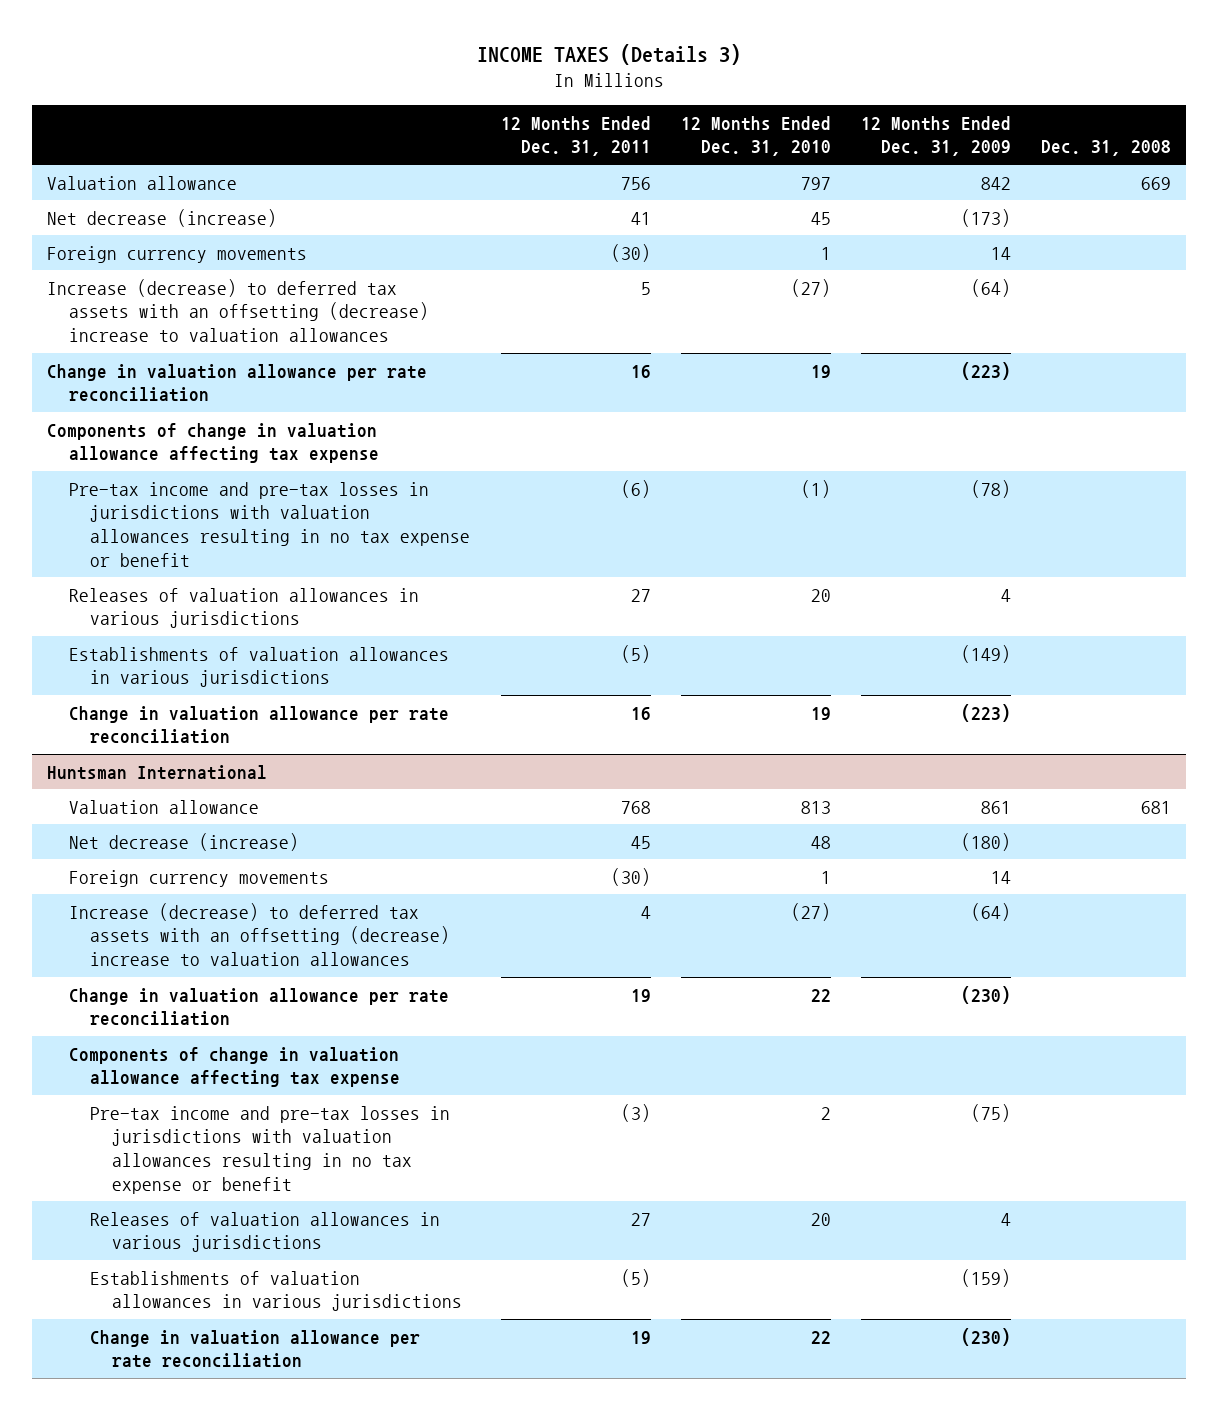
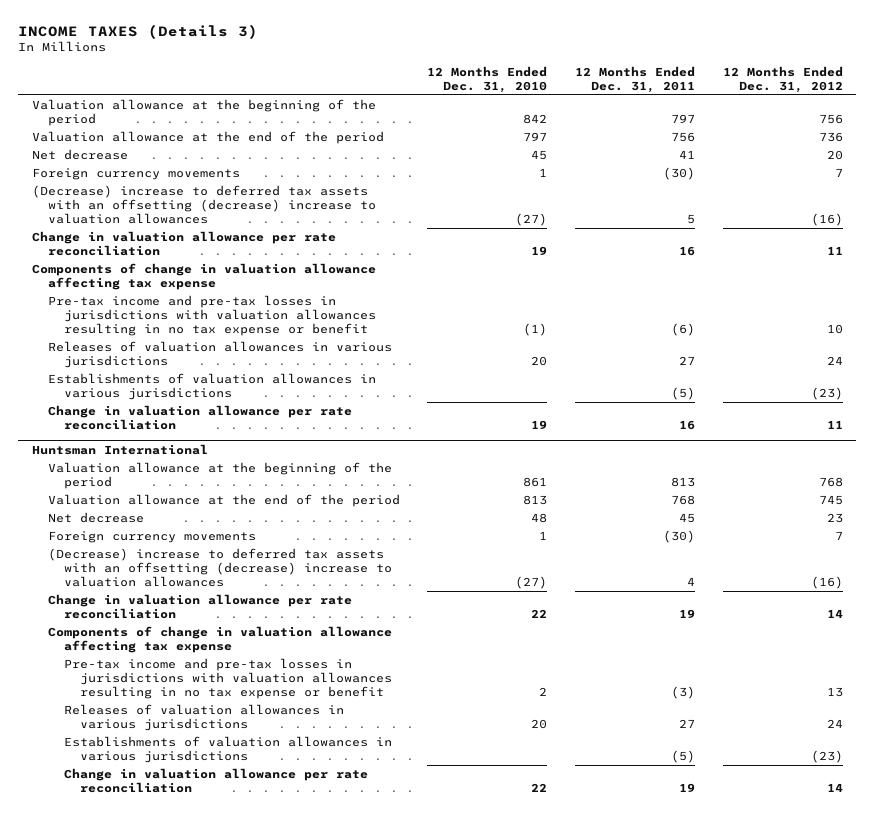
- | 12 Months Ended Dec. 31, 2011 | 12 Months Ended Dec. 31, 2010 | 12 Months Ended Dec. 31, 2009 | Dec. 31, 2008
+ | 12 Months Ended Dec. 31, 2010 | 12 Months Ended Dec. 31, 2011 | 12 Months Ended Dec. 31, 2012
- Valuation allowance | 756 | 797 | 842 | 669
- Net decrease (increase) | 41 | 45 | (173) |
+ Valuation allowance at the beginning of the period | 842 | 797 | 756
+ Valuation allowance at the end of the period | 797 | 756 | 736
+ Net decrease | 45 | 41 | 20
- Increase (decrease) to deferred tax assets with an offsetting (decrease) increase to valuation allowances | 5 | (27) | (64) |
+ (Decrease) increase to deferred tax assets with an offsetting (decrease) increase to valuation allowances | (27) | 5 | (16)
@ Huntsman International
- Valuation allowance | 768 | 813 | 861 | 681
- Net decrease (increase) | 45 | 48 | (180) |
+ Valuation allowance at the beginning of the period | 861 | 813 | 768
+ Valuation allowance at the end of the period | 813 | 768 | 745
+ Net decrease | 48 | 45 | 23
- Increase (decrease) to deferred tax assets with an offsetting (decrease) increase to valuation allowances | 4 | (27) | (64) |
+ (Decrease) increase to deferred tax assets with an offsetting (decrease) increase to valuation allowances | (27) | 4 | (16)

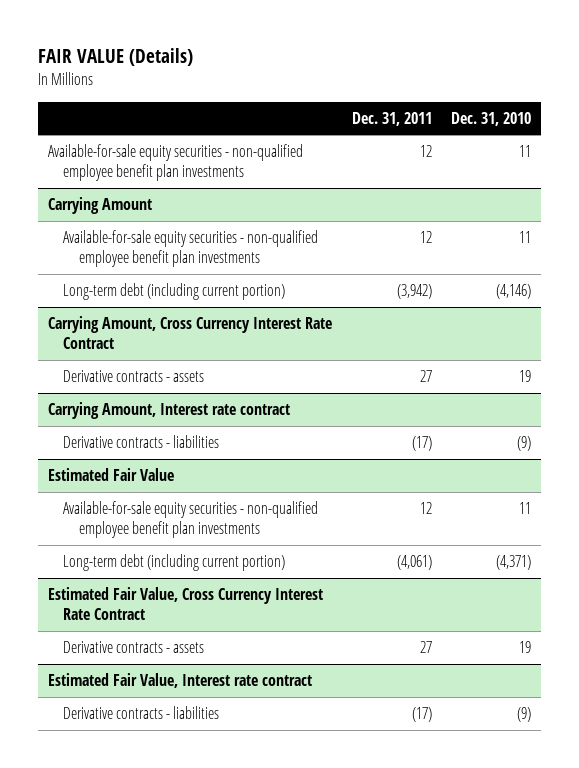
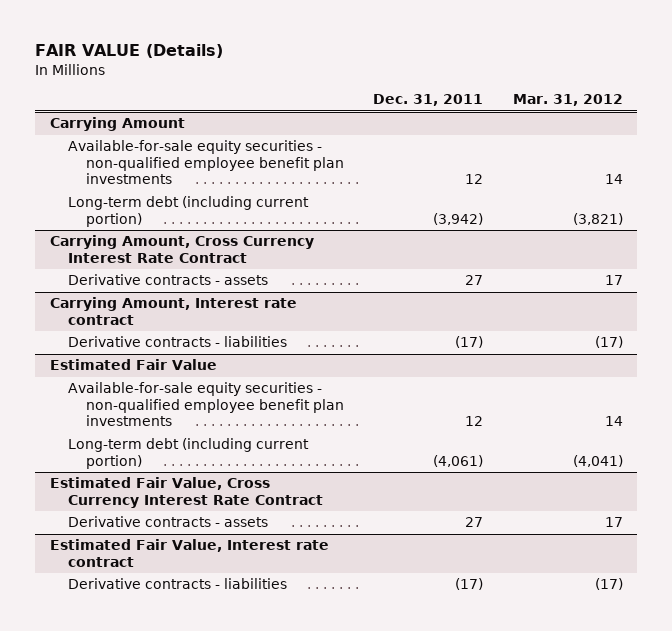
- | Dec. 31, 2011 | Dec. 31, 2010
+ | Dec. 31, 2011 | Mar. 31, 2012
- Available-for-sale equity securities - non-qualified employee benefit plan investments | 12 | 11

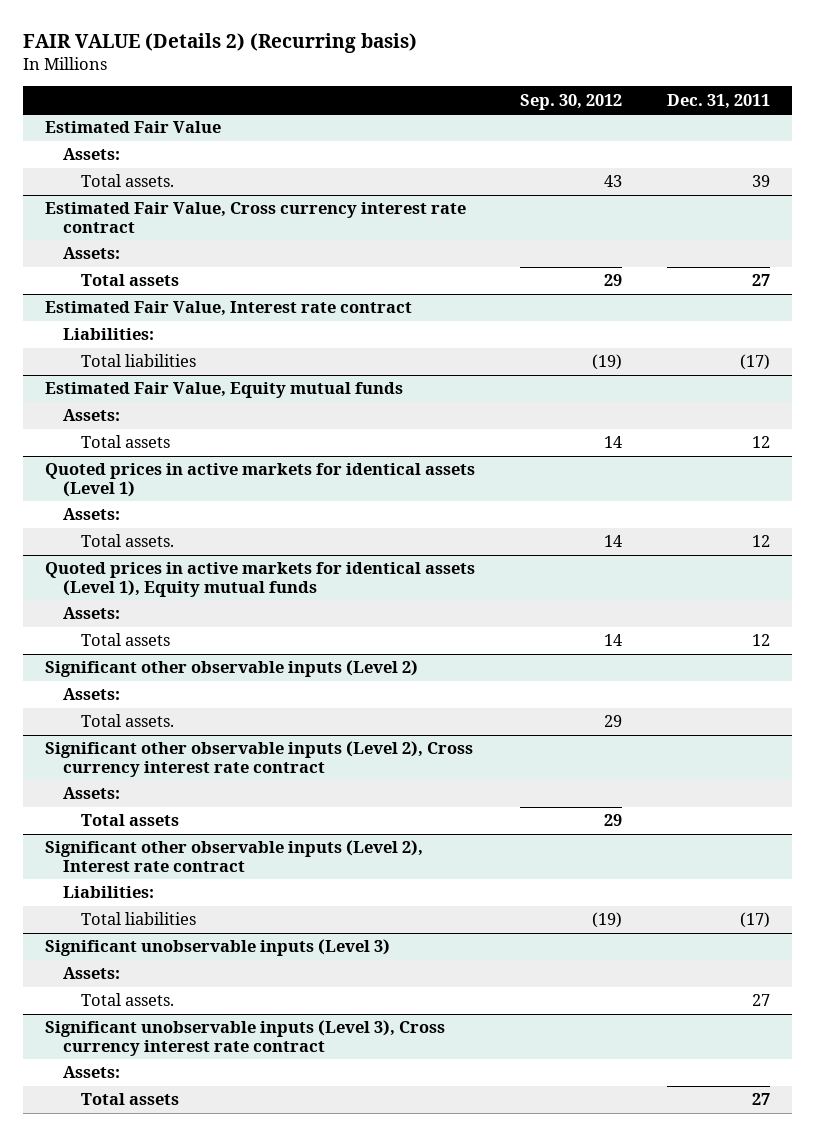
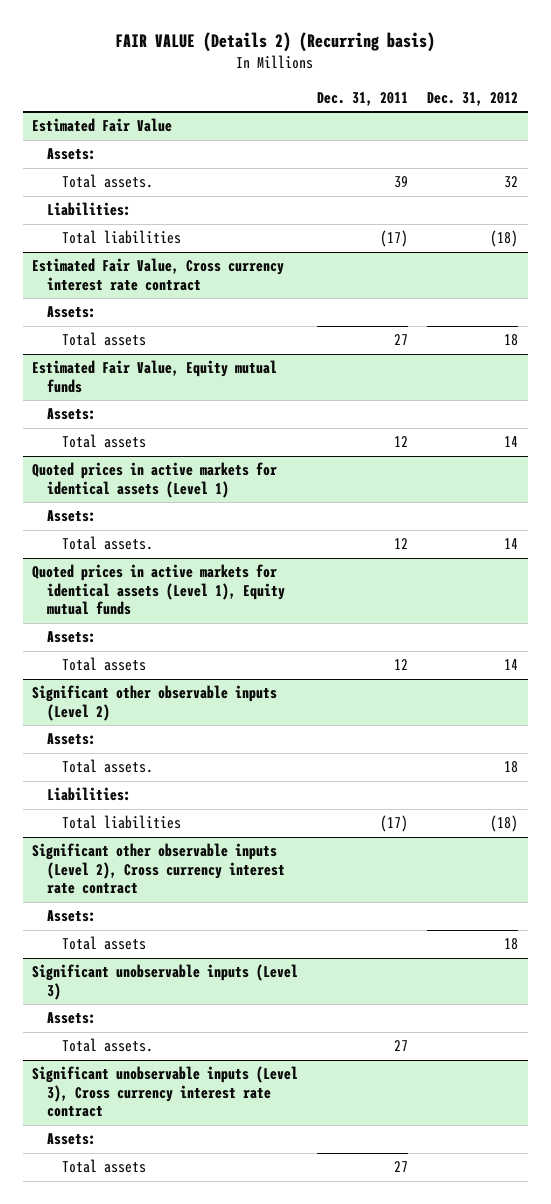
- | Sep. 30, 2012 | Dec. 31, 2011
+ | Dec. 31, 2011 | Dec. 31, 2012
@ Estimated Fair Value
+ Liabilities:
+ Total liabilities | (17) | (18)
- Estimated Fair Value, Interest rate contract
- Liabilities:
- Total liabilities | (19) | (17)
@ Significant other observable inputs (Level 2)
+ Liabilities:
+ Total liabilities | (17) | (18)
- Significant other observable inputs (Level 2), Interest rate contract
- Liabilities:
- Total liabilities | (19) | (17)

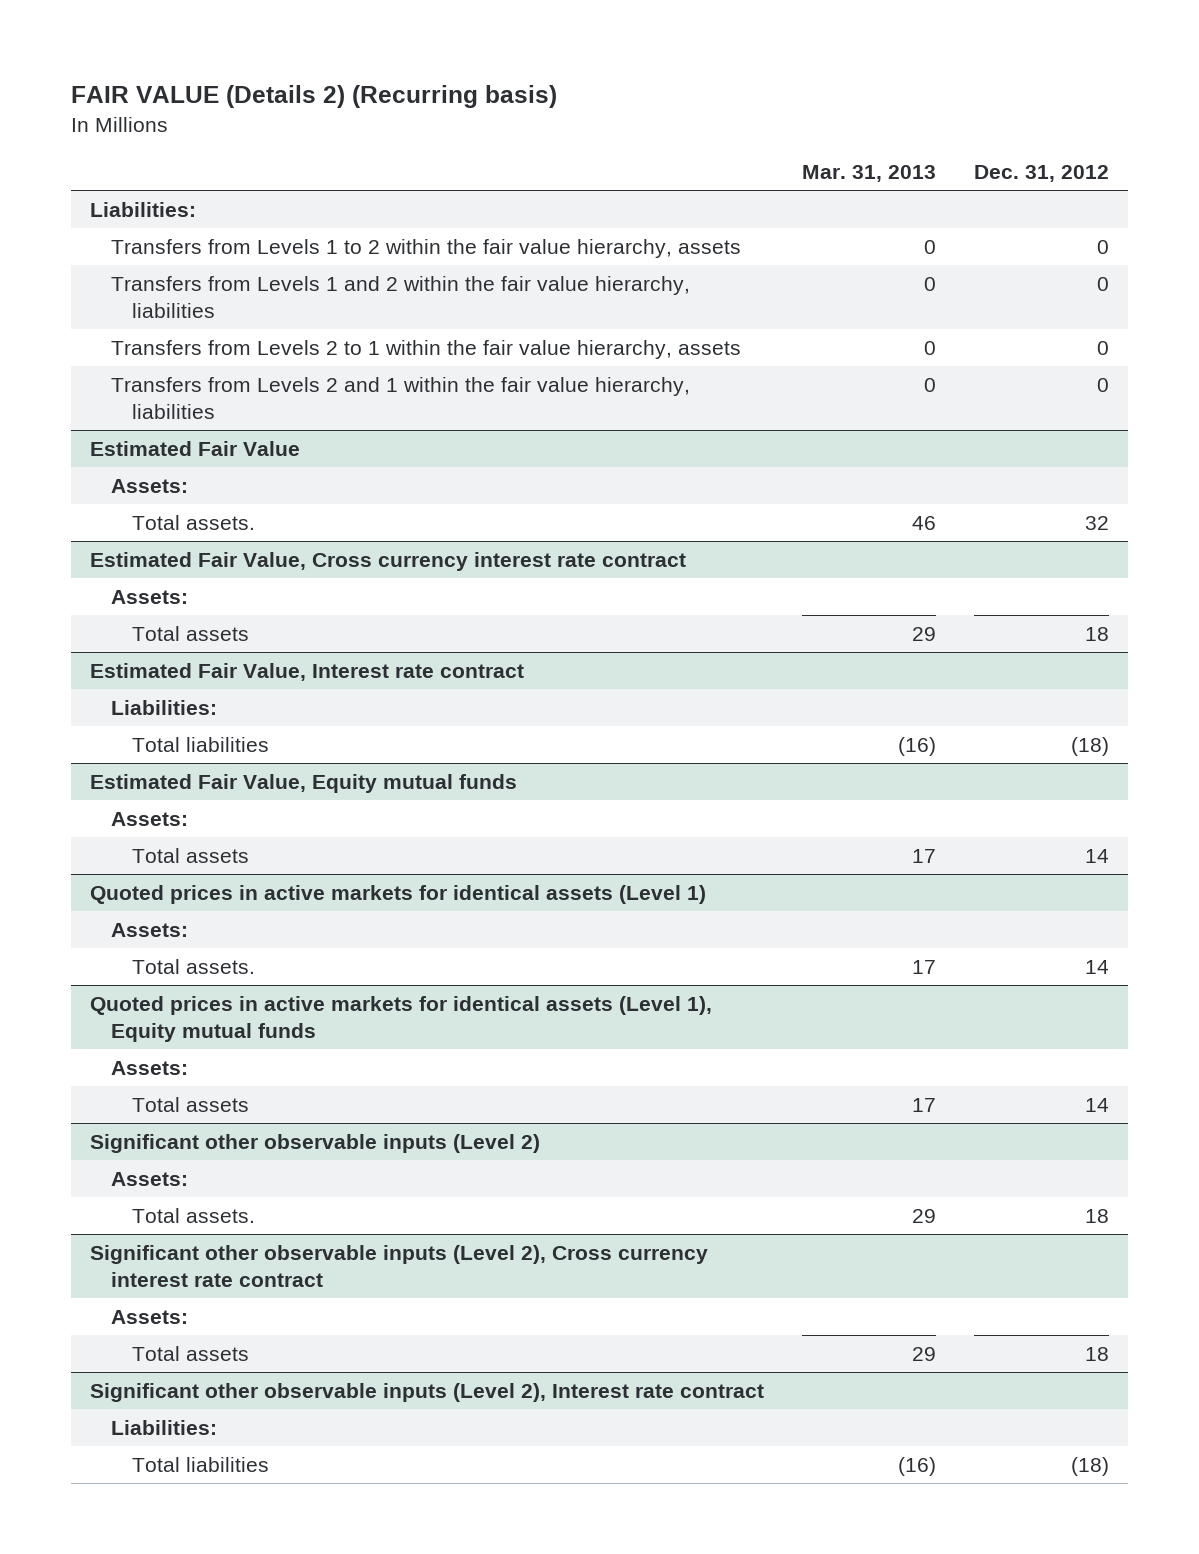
- | Dec. 31, 2011 | Dec. 31, 2012
+ | Mar. 31, 2013 | Dec. 31, 2012
+ Liabilities:
+ Transfers from Levels 1 to 2 within the fair value hierarchy, assets | 0 | 0
+ Transfers from Levels 1 and 2 within the fair value hierarchy, liabilities | 0 | 0
+ Transfers from Levels 2 to 1 within the fair value hierarchy, assets | 0 | 0
+ Transfers from Levels 2 and 1 within the fair value hierarchy, liabilities | 0 | 0
@ Estimated Fair Value
- Liabilities:
- Total liabilities | (17) | (18)
+ Estimated Fair Value, Interest rate contract
+ Liabilities:
+ Total liabilities | (16) | (18)
@ Significant other observable inputs (Level 2)
- Liabilities:
- Total liabilities | (17) | (18)
- Significant unobservable inputs (Level 3)
- Assets:
- Total assets. | 27 |
- Significant unobservable inputs (Level 3), Cross currency interest rate contract
- Assets:
- Total assets | 27 |
+ Significant other observable inputs (Level 2), Interest rate contract
+ Liabilities:
+ Total liabilities | (16) | (18)

